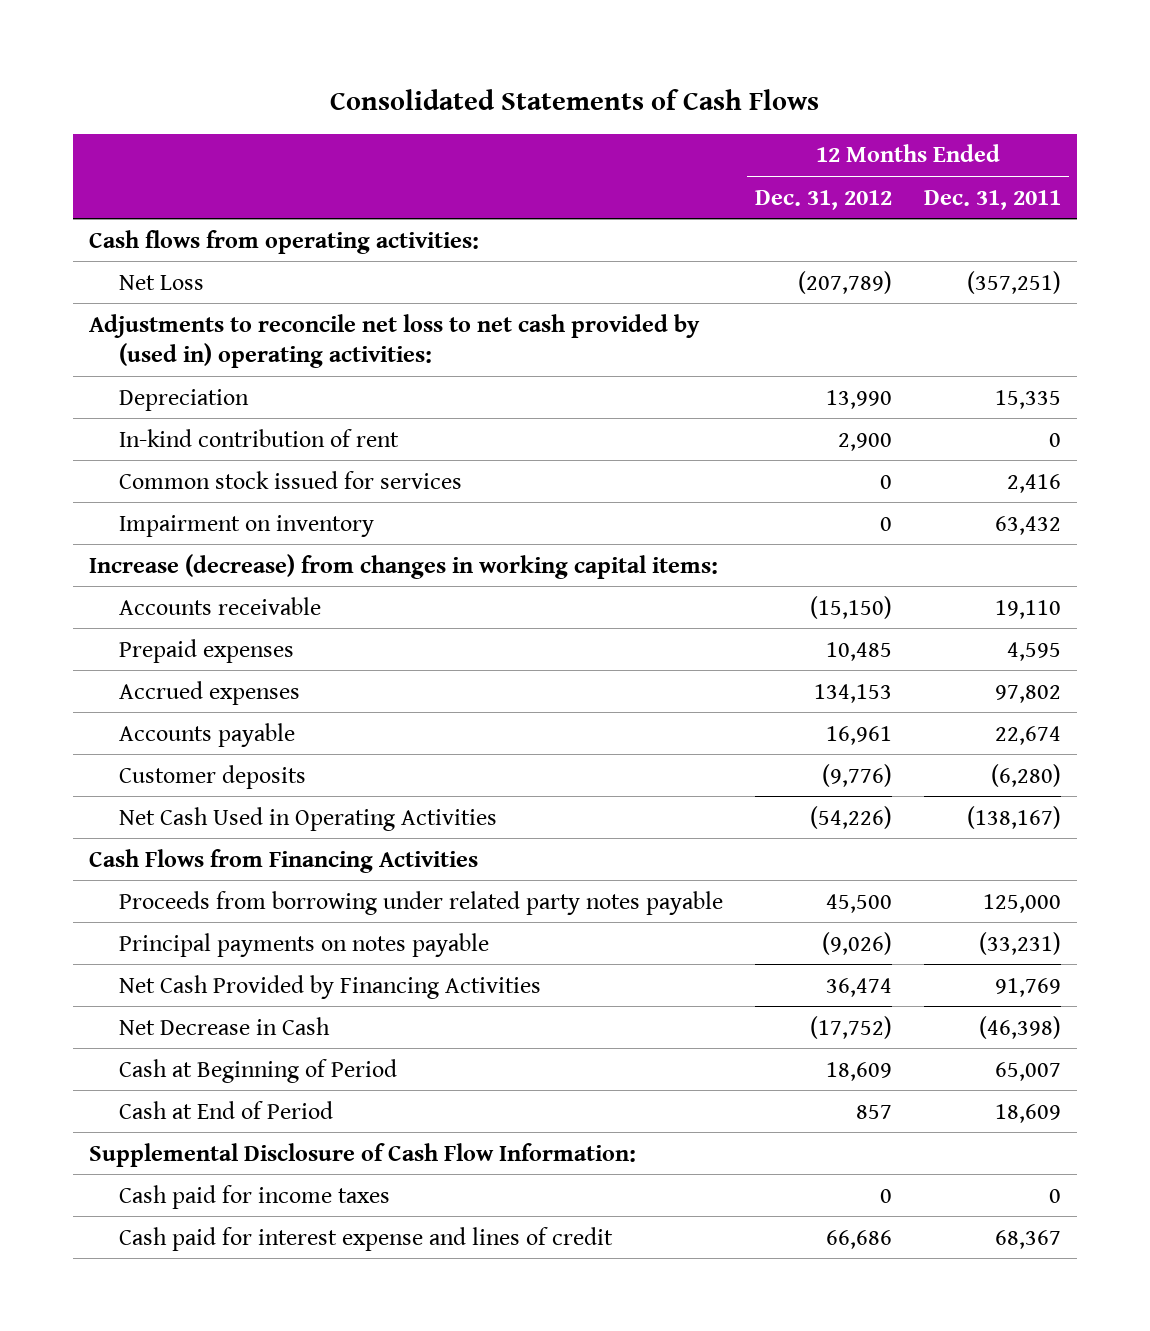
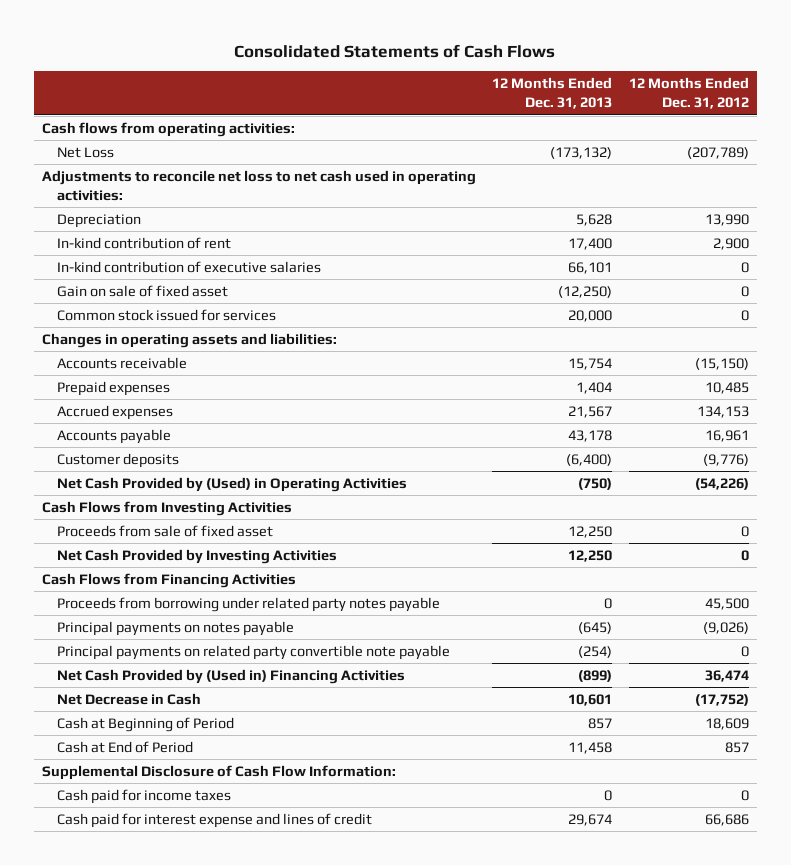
- | 12 Months Ended Dec. 31, 2012 | 12 Months Ended Dec. 31, 2011
+ | 12 Months Ended Dec. 31, 2013 | 12 Months Ended Dec. 31, 2012
- Adjustments to reconcile net loss to net cash provided by (used in) operating activities:
+ Adjustments to reconcile net loss to net cash used in operating activities:
+ In-kind contribution of executive salaries | 66,101 | 0
+ Gain on sale of fixed asset | (12,250) | 0
- Impairment on inventory | 0 | 63,432
- Increase (decrease) from changes in working capital items:
+ Changes in operating assets and liabilities:
- Net Cash Used in Operating Activities | (54,226) | (138,167)
+ Net Cash Provided by (Used) in Operating Activities | (750) | (54,226)
+ Cash Flows from Investing Activities
+ Proceeds from sale of fixed asset | 12,250 | 0
+ Net Cash Provided by Investing Activities | 12,250 | 0
- Net Cash Provided by Financing Activities | 36,474 | 91,769
+ Principal payments on related party convertible note payable | (254) | 0
+ Net Cash Provided by (Used in) Financing Activities | (899) | 36,474

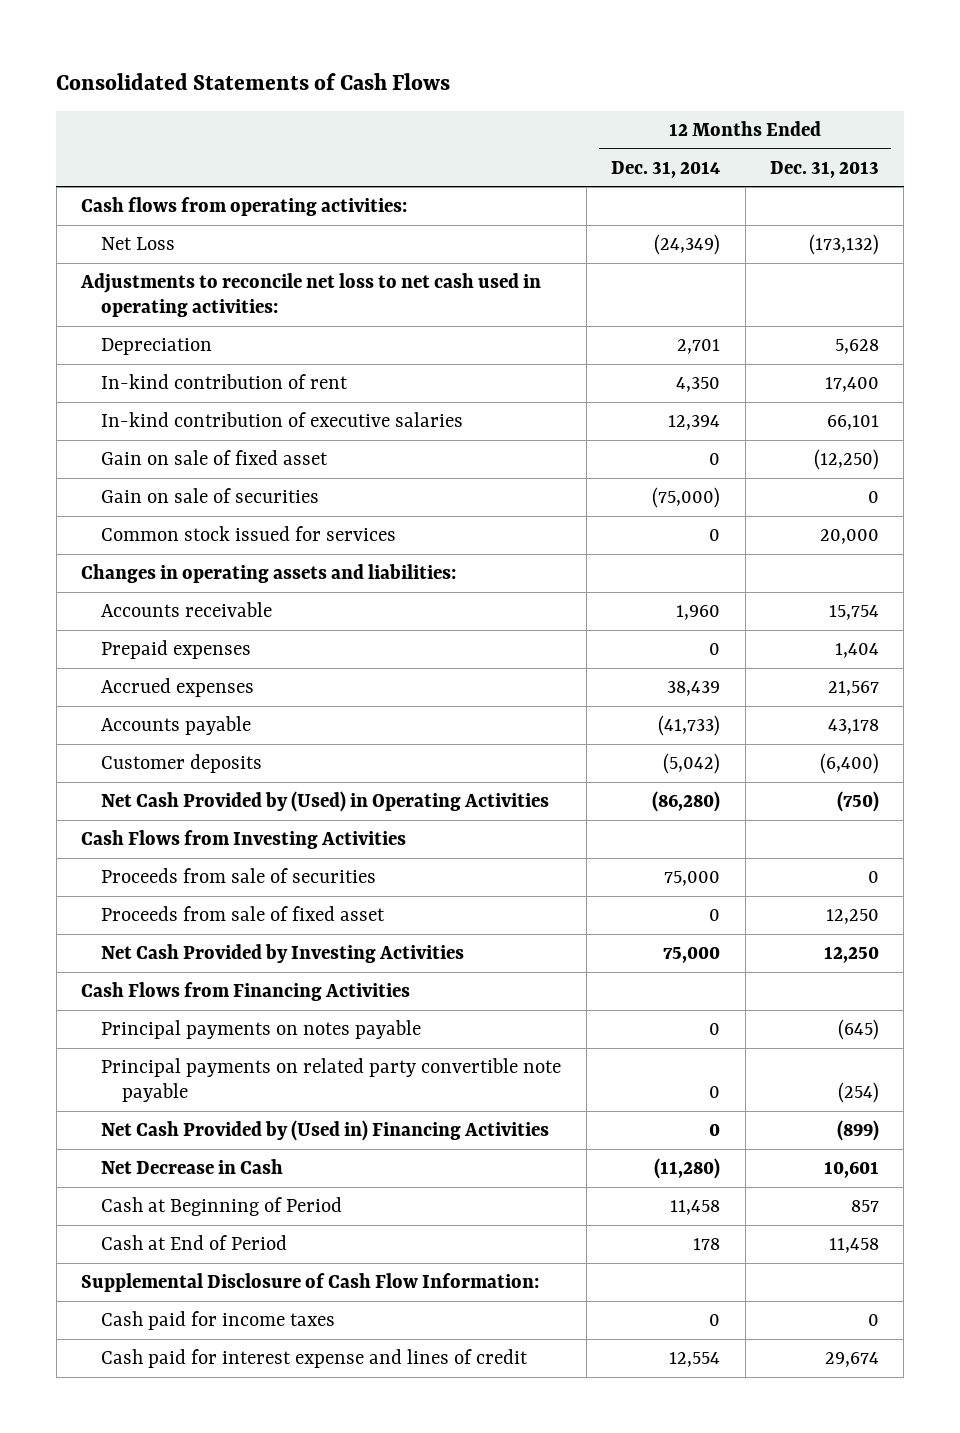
- | 12 Months Ended Dec. 31, 2013 | 12 Months Ended Dec. 31, 2012
+ | 12 Months Ended Dec. 31, 2014 | 12 Months Ended Dec. 31, 2013
+ Gain on sale of securities | (75,000) | 0
+ Proceeds from sale of securities | 75,000 | 0
- Proceeds from borrowing under related party notes payable | 0 | 45,500

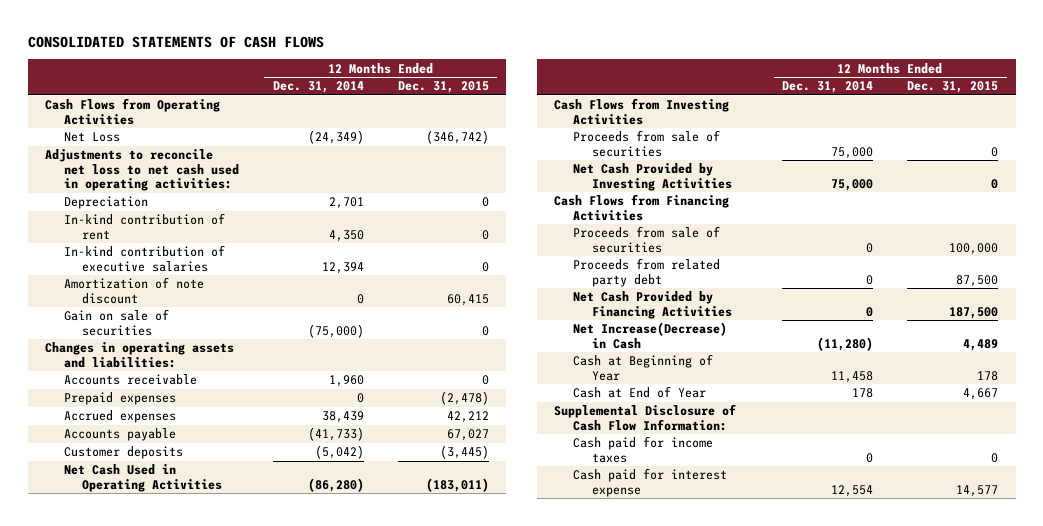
- Consolidated Statements of Cash Flows
+ CONSOLIDATED STATEMENTS OF CASH FLOWS
- | 12 Months Ended Dec. 31, 2014 | 12 Months Ended Dec. 31, 2013
+ | 12 Months Ended Dec. 31, 2014 | 12 Months Ended Dec. 31, 2015
- Cash flows from operating activities:
+ Cash Flows from Operating Activities
- Gain on sale of fixed asset | 0 | (12,250)
+ Amortization of note discount | 0 | 60,415
- Common stock issued for services | 0 | 20,000
- Net Cash Provided by (Used) in Operating Activities | (86,280) | (750)
+ Net Cash Used in Operating Activities | (86,280) | (183,011)
- Proceeds from sale of fixed asset | 0 | 12,250
- Principal payments on notes payable | 0 | (645)
- Principal payments on related party convertible note payable | 0 | (254)
- Net Cash Provided by (Used in) Financing Activities | 0 | (899)
- Net Decrease in Cash | (11,280) | 10,601
- Cash at Beginning of Period | 11,458 | 857
- Cash at End of Period | 178 | 11,458
+ Proceeds from sale of securities | 0 | 100,000
+ Proceeds from related party debt | 0 | 87,500
+ Net Cash Provided by Financing Activities | 0 | 187,500
+ Net Increase(Decrease) in Cash | (11,280) | 4,489
+ Cash at Beginning of Year | 11,458 | 178
+ Cash at End of Year | 178 | 4,667
- Cash paid for interest expense and lines of credit | 12,554 | 29,674
+ Cash paid for interest expense | 12,554 | 14,577

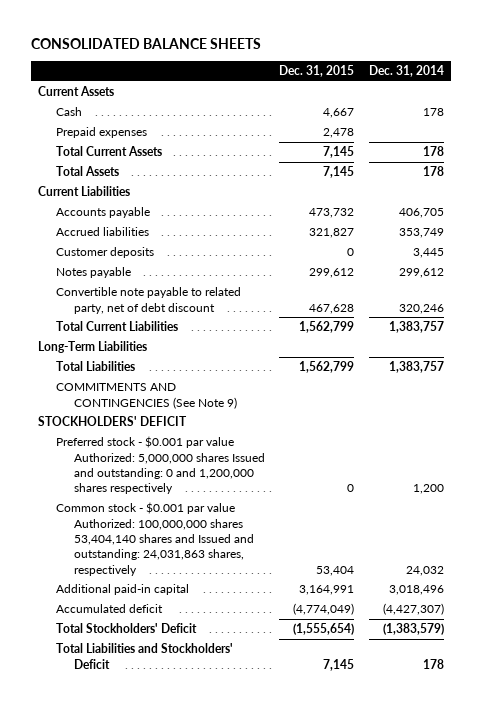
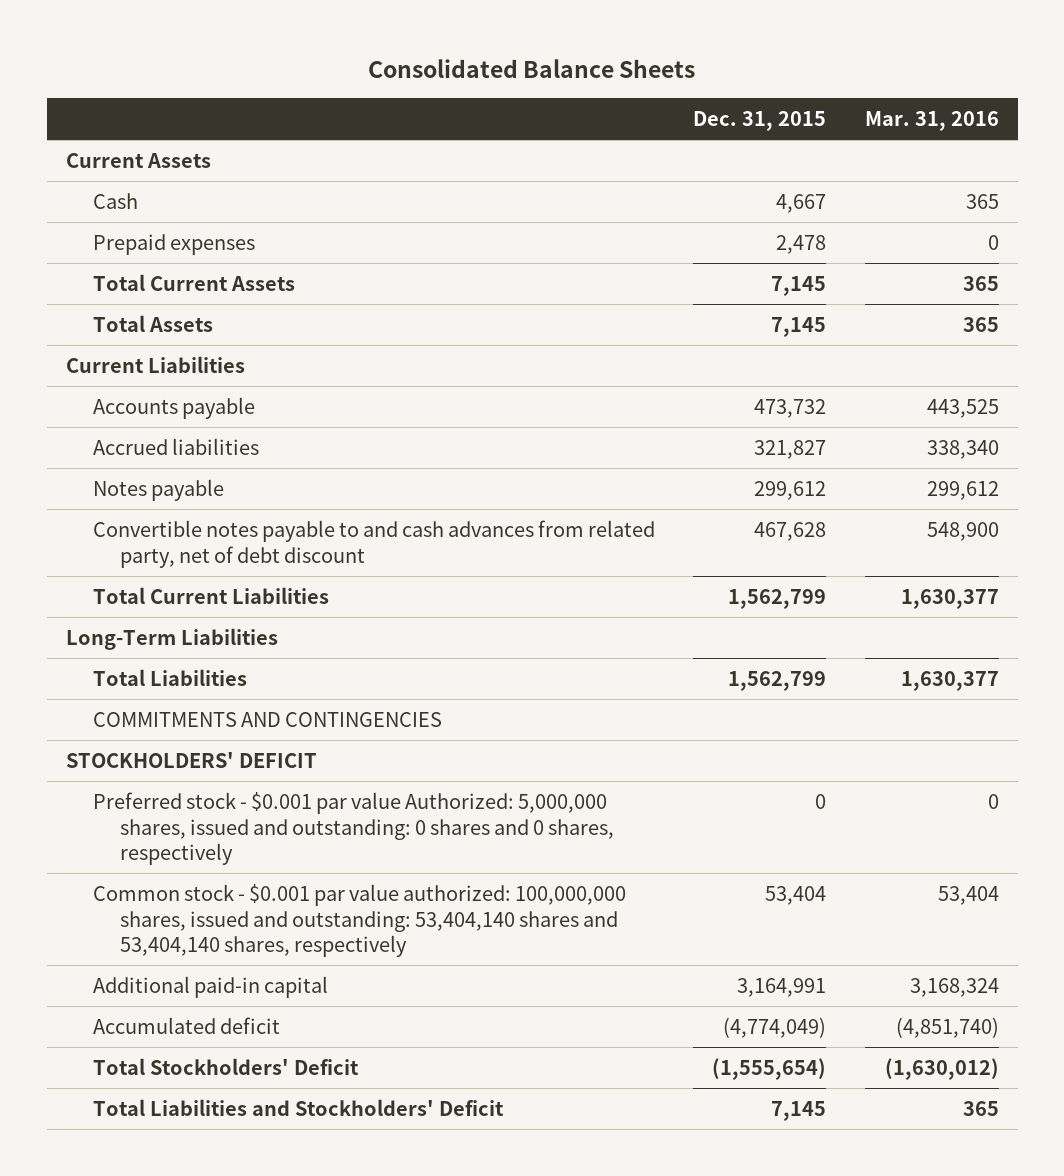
- CONSOLIDATED BALANCE SHEETS
+ Consolidated Balance Sheets
- | Dec. 31, 2015 | Dec. 31, 2014
+ | Dec. 31, 2015 | Mar. 31, 2016
- Customer deposits | 0 | 3,445
- Convertible note payable to related party, net of debt discount | 467,628 | 320,246
+ Convertible notes payable to and cash advances from related party, net of debt discount | 467,628 | 548,900
- COMMITMENTS AND CONTINGENCIES (See Note 9)
+ COMMITMENTS AND CONTINGENCIES
- Preferred stock - $0.001 par value Authorized: 5,000,000 shares Issued and outstanding: 0 and 1,200,000 shares respectively | 0 | 1,200
- Common stock - $0.001 par value Authorized: 100,000,000 shares 53,404,140 shares and Issued and outstanding: 24,031,863 shares, respectively | 53,404 | 24,032
+ Preferred stock - $0.001 par value Authorized: 5,000,000 shares, issued and outstanding: 0 shares and 0 shares, respectively | 0 | 0
+ Common stock - $0.001 par value authorized: 100,000,000 shares, issued and outstanding: 53,404,140 shares and 53,404,140 shares, respectively | 53,404 | 53,404

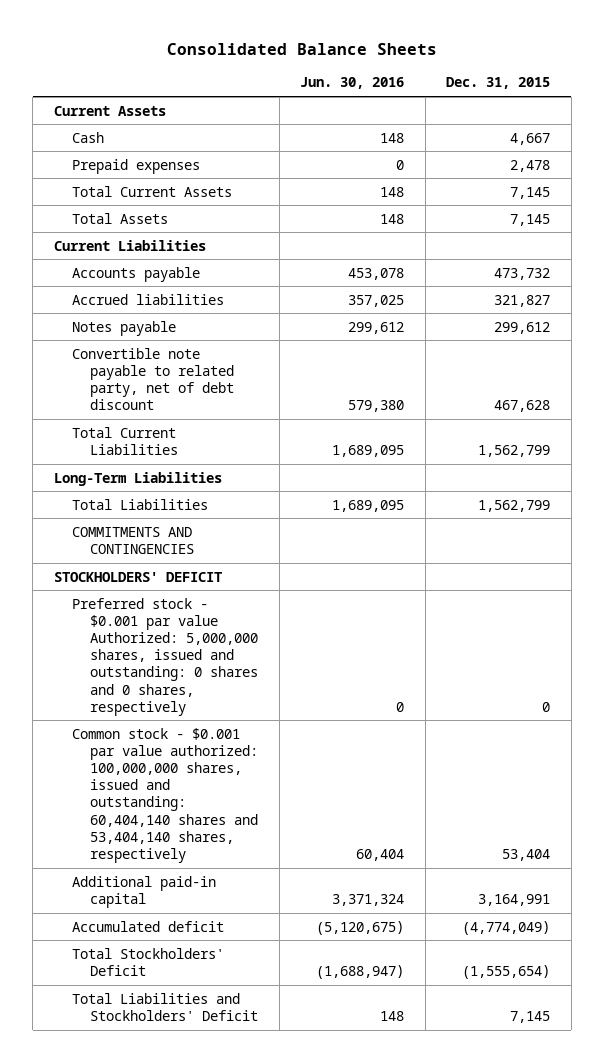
- | Dec. 31, 2015 | Mar. 31, 2016
+ | Jun. 30, 2016 | Dec. 31, 2015
- Convertible notes payable to and cash advances from related party, net of debt discount | 467,628 | 548,900
+ Convertible note payable to related party, net of debt discount | 579,380 | 467,628
- Common stock - $0.001 par value authorized: 100,000,000 shares, issued and outstanding: 53,404,140 shares and 53,404,140 shares, respectively | 53,404 | 53,404
+ Common stock - $0.001 par value authorized: 100,000,000 shares, issued and outstanding: 60,404,140 shares and 53,404,140 shares, respectively | 60,404 | 53,404

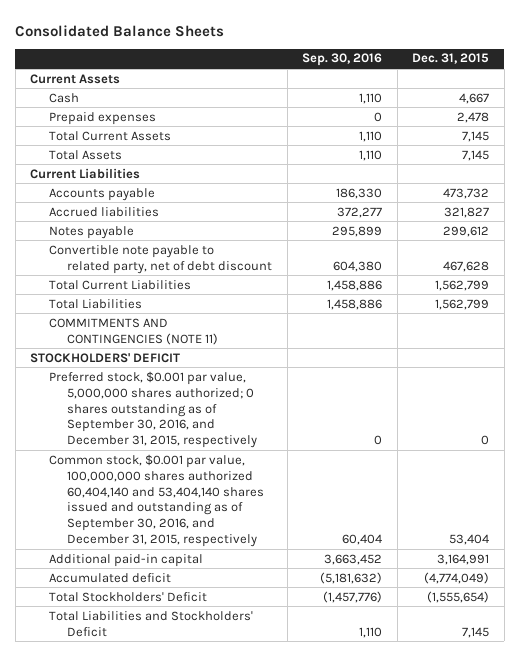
- | Jun. 30, 2016 | Dec. 31, 2015
+ | Sep. 30, 2016 | Dec. 31, 2015
- Long-Term Liabilities
- COMMITMENTS AND CONTINGENCIES
+ COMMITMENTS AND CONTINGENCIES (NOTE 11)
- Preferred stock - $0.001 par value Authorized: 5,000,000 shares, issued and outstanding: 0 shares and 0 shares, respectively | 0 | 0
- Common stock - $0.001 par value authorized: 100,000,000 shares, issued and outstanding: 60,404,140 shares and 53,404,140 shares, respectively | 60,404 | 53,404
+ Preferred stock, $0.001 par value, 5,000,000 shares authorized; 0 shares outstanding as of September 30, 2016, and December 31, 2015, respectively | 0 | 0
+ Common stock, $0.001 par value, 100,000,000 shares authorized 60,404,140 and 53,404,140 shares issued and outstanding as of September 30, 2016, and December 31, 2015, respectively | 60,404 | 53,404

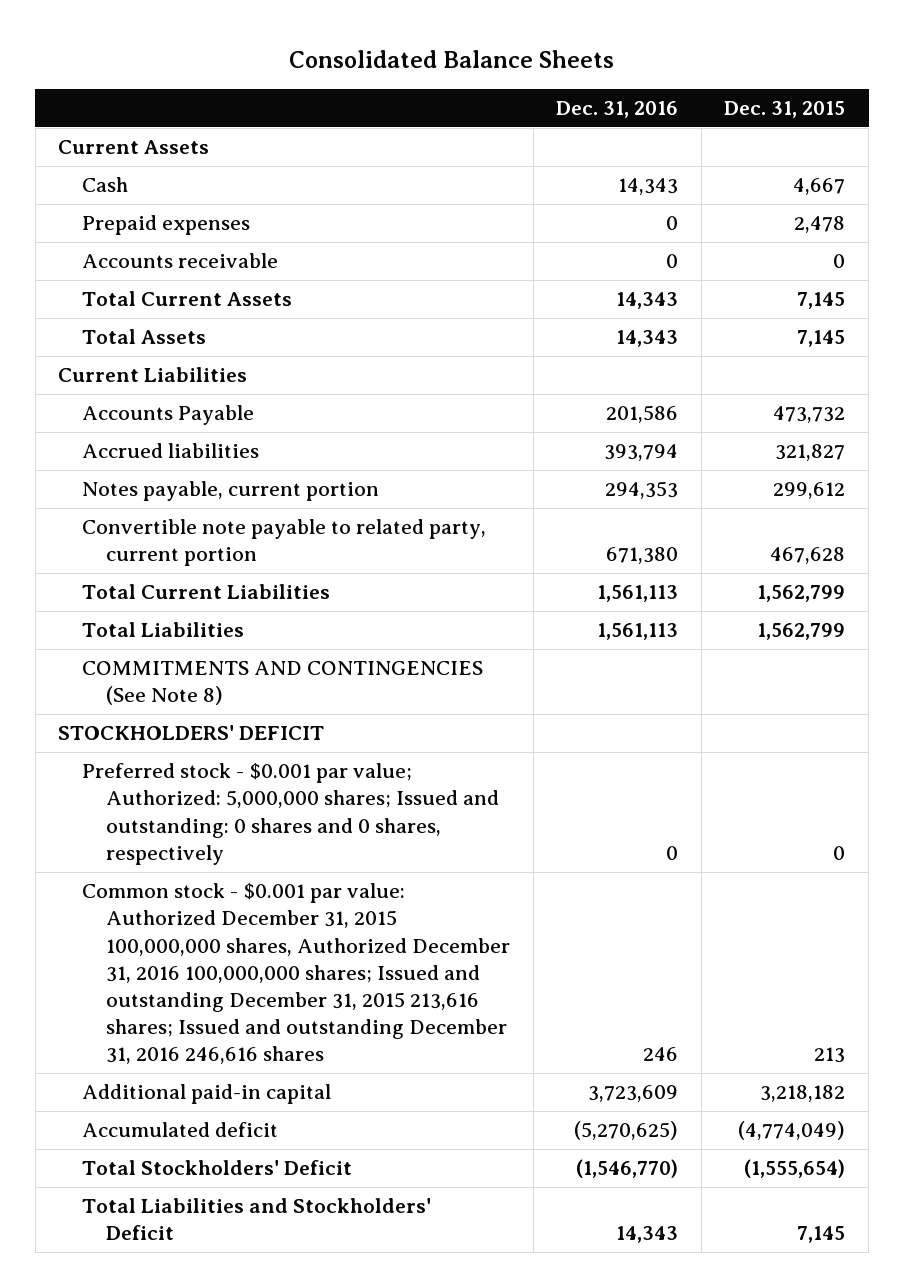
- | Sep. 30, 2016 | Dec. 31, 2015
+ | Dec. 31, 2016 | Dec. 31, 2015
+ Accounts receivable | 0 | 0
- Accounts payable | 186,330 | 473,732
+ Accounts Payable | 201,586 | 473,732
- Notes payable | 295,899 | 299,612
- Convertible note payable to related party, net of debt discount | 604,380 | 467,628
+ Notes payable, current portion | 294,353 | 299,612
+ Convertible note payable to related party, current portion | 671,380 | 467,628
- COMMITMENTS AND CONTINGENCIES (NOTE 11)
+ COMMITMENTS AND CONTINGENCIES (See Note 8)
- Preferred stock, $0.001 par value, 5,000,000 shares authorized; 0 shares outstanding as of September 30, 2016, and December 31, 2015, respectively | 0 | 0
- Common stock, $0.001 par value, 100,000,000 shares authorized 60,404,140 and 53,404,140 shares issued and outstanding as of September 30, 2016, and December 31, 2015, respectively | 60,404 | 53,404
- Additional paid-in capital | 3,663,452 | 3,164,991
+ Preferred stock - $0.001 par value; Authorized: 5,000,000 shares; Issued and outstanding: 0 shares and 0 shares, respectively | 0 | 0
+ Common stock - $0.001 par value: Authorized December 31, 2015 100,000,000 shares, Authorized December 31, 2016 100,000,000 shares; Issued and outstanding December 31, 2015 213,616 shares; Issued and outstanding December 31, 2016 246,616 shares | 246 | 213
+ Additional paid-in capital | 3,723,609 | 3,218,182

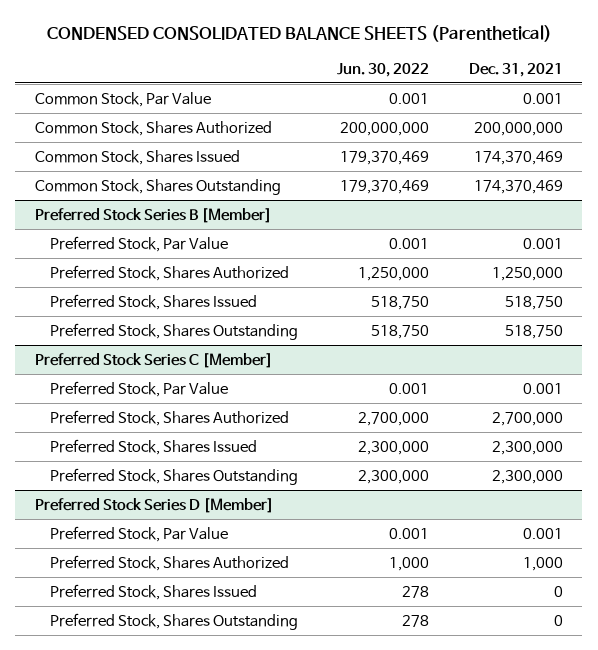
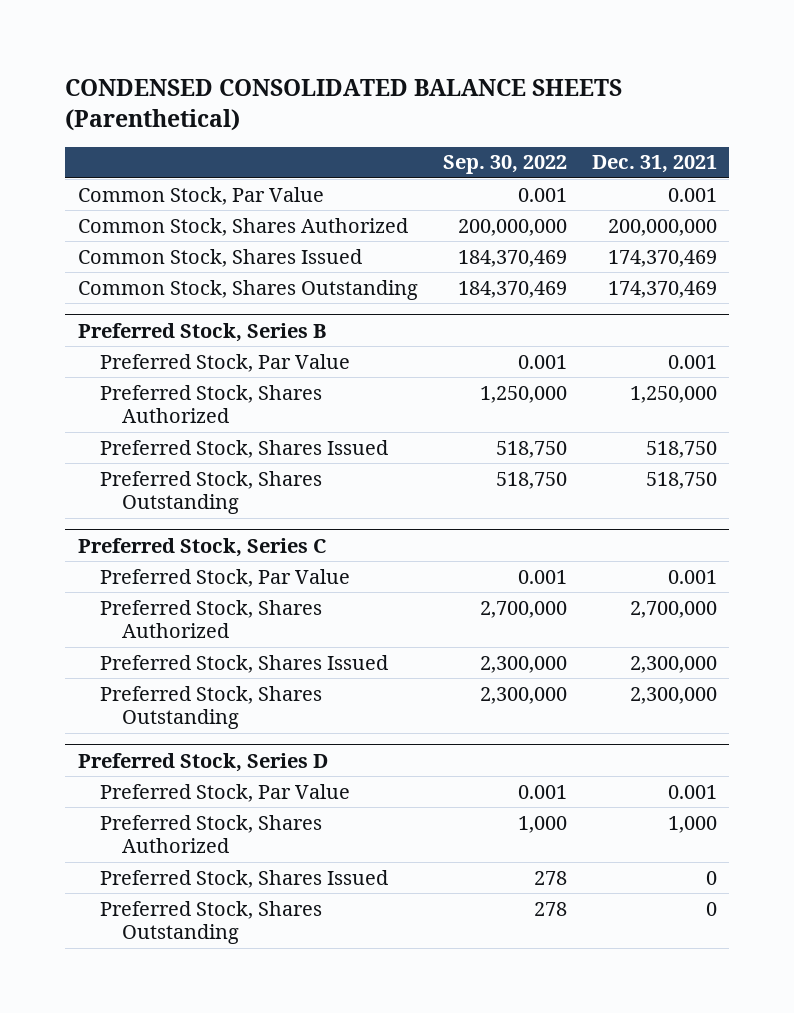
- | Jun. 30, 2022 | Dec. 31, 2021
+ | Sep. 30, 2022 | Dec. 31, 2021
- Preferred Stock Series B [Member]
+ Preferred Stock, Series B
- Preferred Stock Series C [Member]
+ Preferred Stock, Series C
- Preferred Stock Series D [Member]
+ Preferred Stock, Series D

